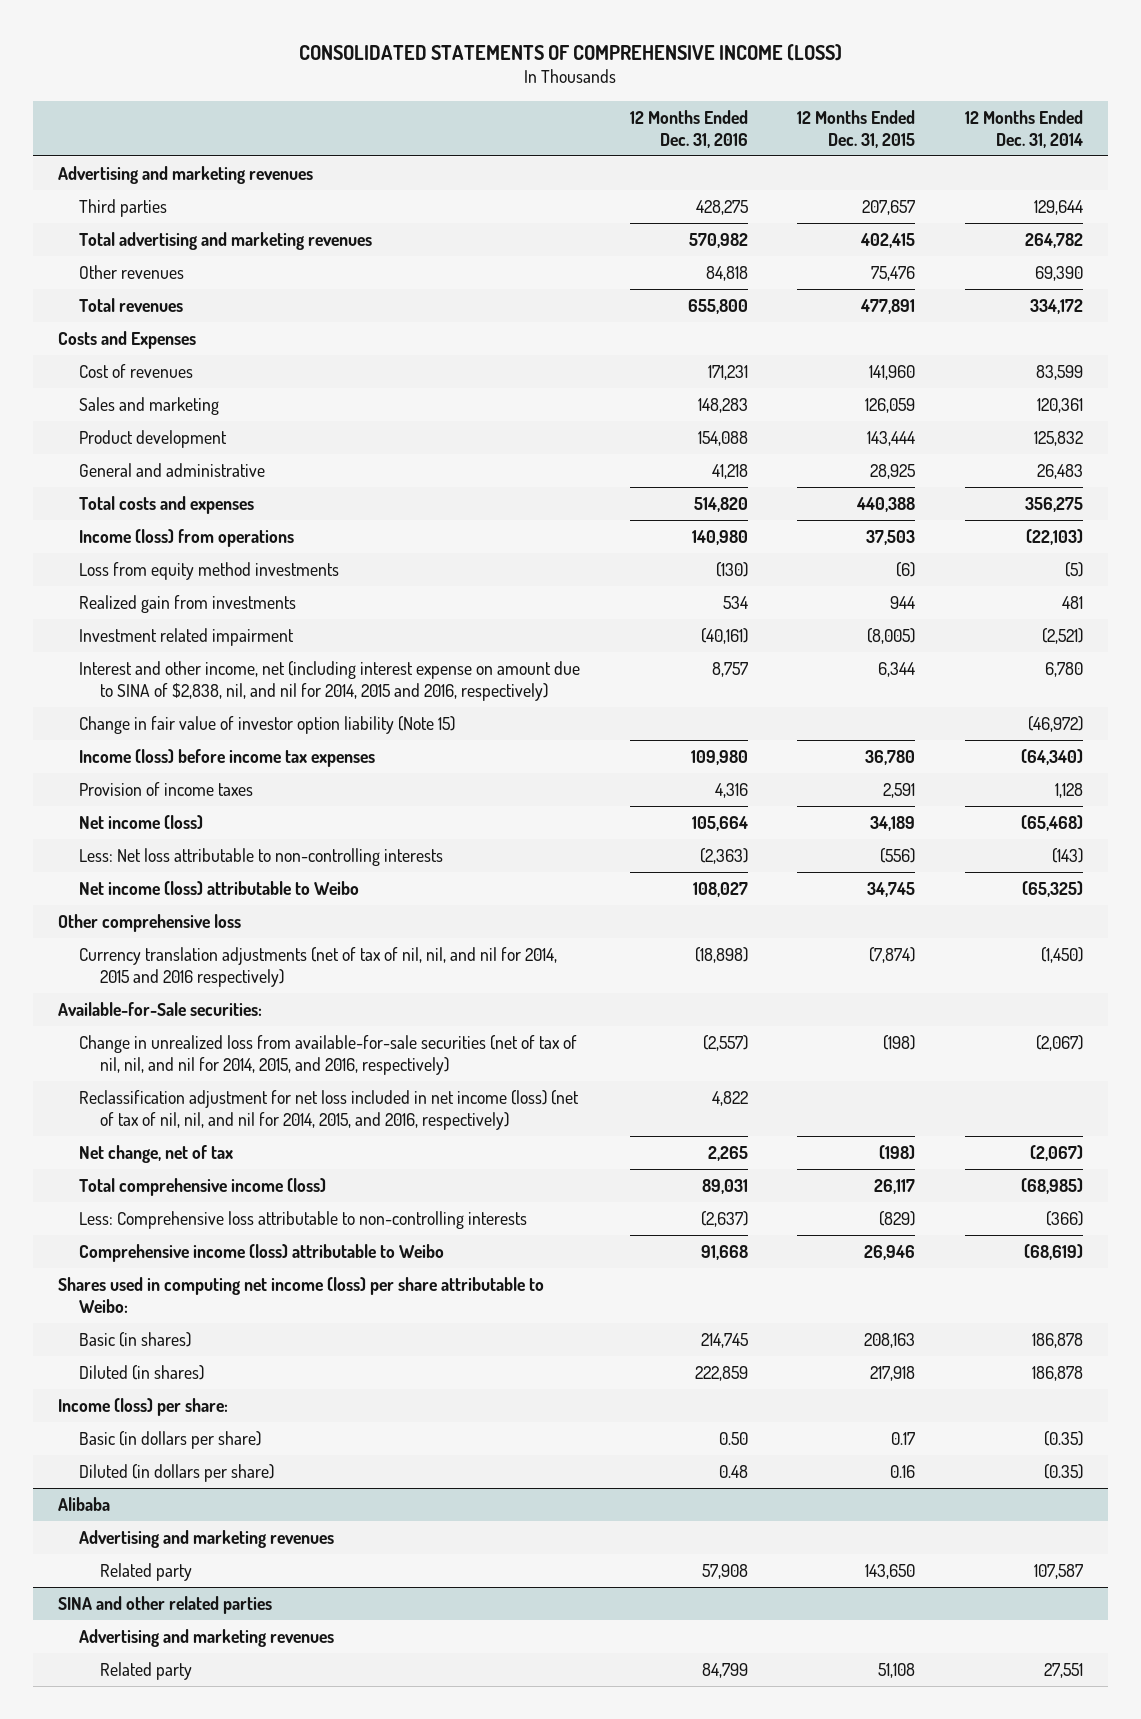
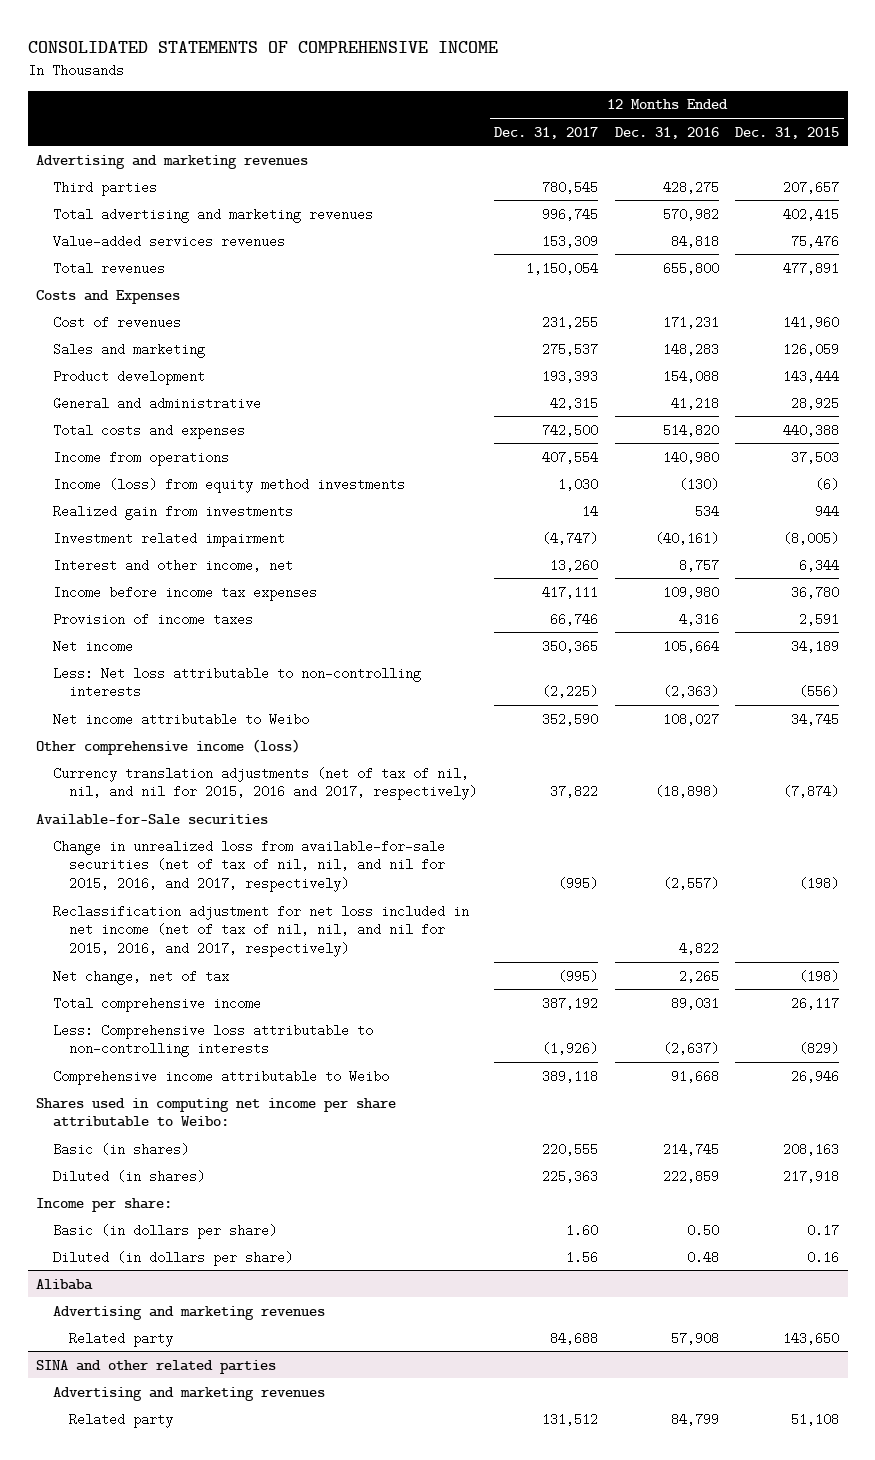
- CONSOLIDATED STATEMENTS OF COMPREHENSIVE INCOME (LOSS)
+ CONSOLIDATED STATEMENTS OF COMPREHENSIVE INCOME
- | 12 Months Ended Dec. 31, 2016 | 12 Months Ended Dec. 31, 2015 | 12 Months Ended Dec. 31, 2014
+ | 12 Months Ended Dec. 31, 2017 | 12 Months Ended Dec. 31, 2016 | 12 Months Ended Dec. 31, 2015
- Other revenues | 84,818 | 75,476 | 69,390
+ Value-added services revenues | 153,309 | 84,818 | 75,476
- Income (loss) from operations | 140,980 | 37,503 | (22,103)
- Loss from equity method investments | (130) | (6) | (5)
+ Income from operations | 407,554 | 140,980 | 37,503
+ Income (loss) from equity method investments | 1,030 | (130) | (6)
- Interest and other income, net (including interest expense on amount due to SINA of $2,838, nil, and nil for 2014, 2015 and 2016, respectively) | 8,757 | 6,344 | 6,780
- Change in fair value of investor option liability (Note 15) | | | (46,972)
- Income (loss) before income tax expenses | 109,980 | 36,780 | (64,340)
+ Interest and other income, net | 13,260 | 8,757 | 6,344
+ Income before income tax expenses | 417,111 | 109,980 | 36,780
- Net income (loss) | 105,664 | 34,189 | (65,468)
+ Net income | 350,365 | 105,664 | 34,189
- Net income (loss) attributable to Weibo | 108,027 | 34,745 | (65,325)
- Other comprehensive loss
- Currency translation adjustments (net of tax of nil, nil, and nil for 2014, 2015 and 2016 respectively) | (18,898) | (7,874) | (1,450)
- Available-for-Sale securities:
- Change in unrealized loss from available-for-sale securities (net of tax of nil, nil, and nil for 2014, 2015, and 2016, respectively) | (2,557) | (198) | (2,067)
- Reclassification adjustment for net loss included in net income (loss) (net of tax of nil, nil, and nil for 2014, 2015, and 2016, respectively) | 4,822 | |
+ Net income attributable to Weibo | 352,590 | 108,027 | 34,745
+ Other comprehensive income (loss)
+ Currency translation adjustments (net of tax of nil, nil, and nil for 2015, 2016 and 2017, respectively) | 37,822 | (18,898) | (7,874)
+ Available-for-Sale securities
+ Change in unrealized loss from available-for-sale securities (net of tax of nil, nil, and nil for 2015, 2016, and 2017, respectively) | (995) | (2,557) | (198)
+ Reclassification adjustment for net loss included in net income (net of tax of nil, nil, and nil for 2015, 2016, and 2017, respectively) | | 4,822 |
- Total comprehensive income (loss) | 89,031 | 26,117 | (68,985)
+ Total comprehensive income | 387,192 | 89,031 | 26,117
- Comprehensive income (loss) attributable to Weibo | 91,668 | 26,946 | (68,619)
- Shares used in computing net income (loss) per share attributable to Weibo:
+ Comprehensive income attributable to Weibo | 389,118 | 91,668 | 26,946
+ Shares used in computing net income per share attributable to Weibo:
- Income (loss) per share:
+ Income per share:

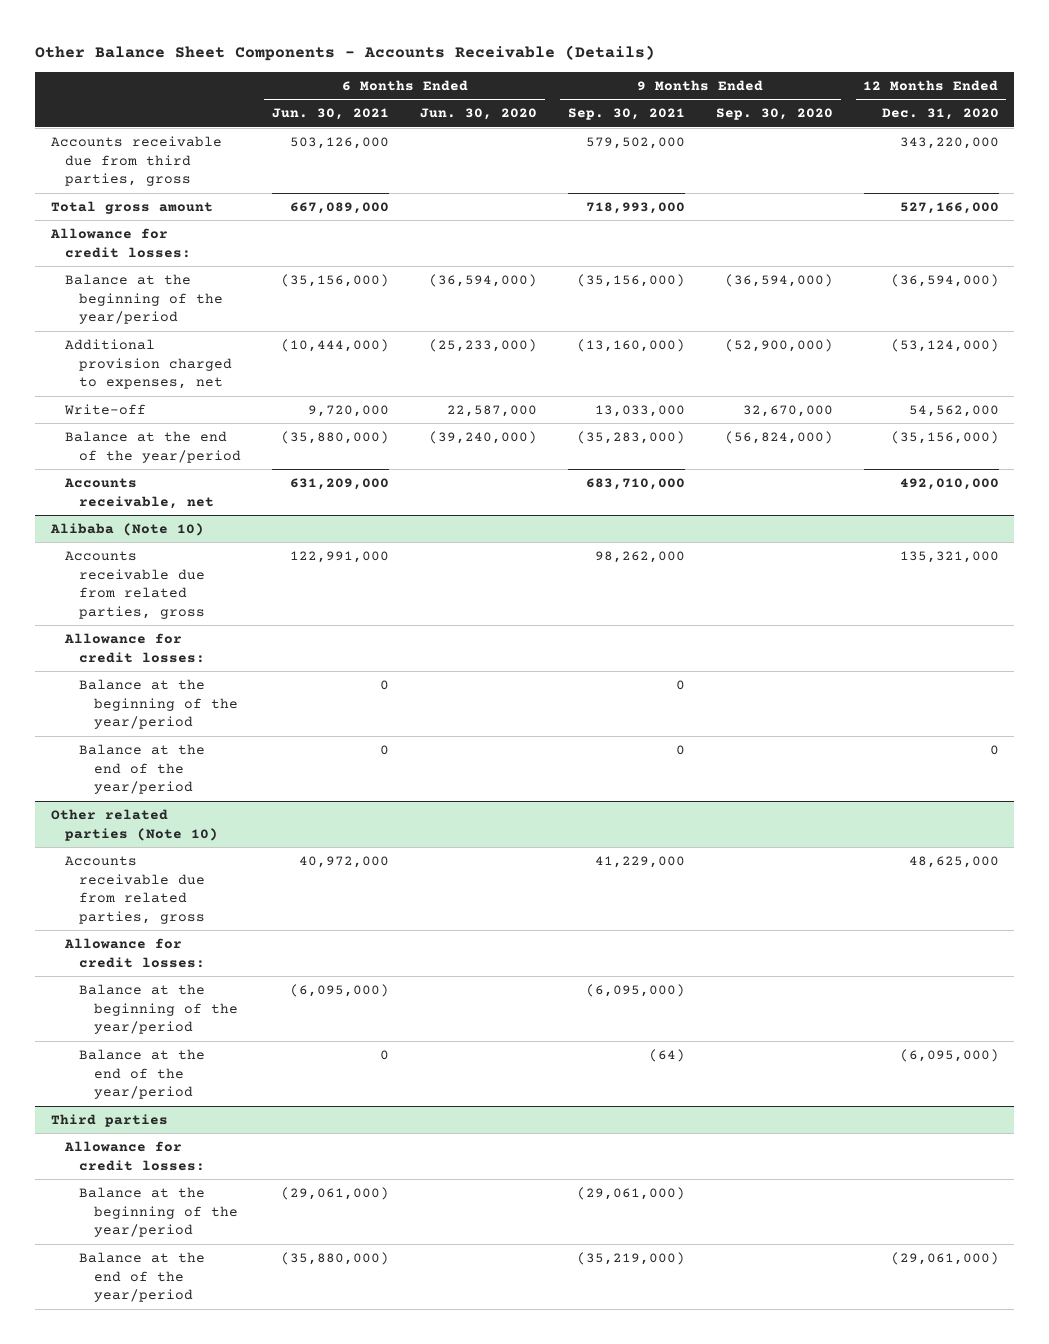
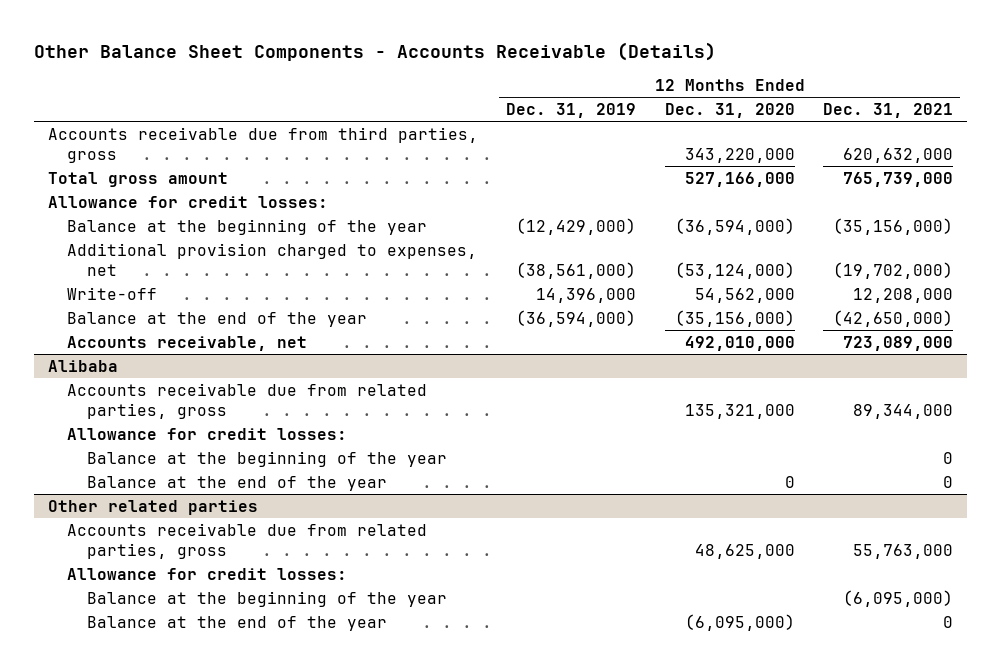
- | 6 Months Ended Jun. 30, 2021 | 6 Months Ended Jun. 30, 2020 | 9 Months Ended Sep. 30, 2021 | 9 Months Ended Sep. 30, 2020 | 12 Months Ended Dec. 31, 2020
+ | 12 Months Ended Dec. 31, 2019 | 12 Months Ended Dec. 31, 2020 | 12 Months Ended Dec. 31, 2021
- Balance at the beginning of the year/period | (35,156,000) | (36,594,000) | (35,156,000) | (36,594,000) | (36,594,000)
+ Balance at the beginning of the year | (12,429,000) | (36,594,000) | (35,156,000)
- Balance at the end of the year/period | (35,880,000) | (39,240,000) | (35,283,000) | (56,824,000) | (35,156,000)
+ Balance at the end of the year | (36,594,000) | (35,156,000) | (42,650,000)
- Alibaba (Note 10)
+ Alibaba
- Balance at the beginning of the year/period | 0 | | 0 | |
- Balance at the end of the year/period | 0 | | 0 | | 0
- Other related parties (Note 10)
+ Balance at the beginning of the year | | | 0
+ Balance at the end of the year | | 0 | 0
+ Other related parties
- Balance at the beginning of the year/period | (6,095,000) | | (6,095,000) | |
- Balance at the end of the year/period | 0 | | (64) | | (6,095,000)
- Third parties
- Allowance for credit losses:
- Balance at the beginning of the year/period | (29,061,000) | | (29,061,000) | |
- Balance at the end of the year/period | (35,880,000) | | (35,219,000) | | (29,061,000)
+ Balance at the beginning of the year | | | (6,095,000)
+ Balance at the end of the year | | (6,095,000) | 0

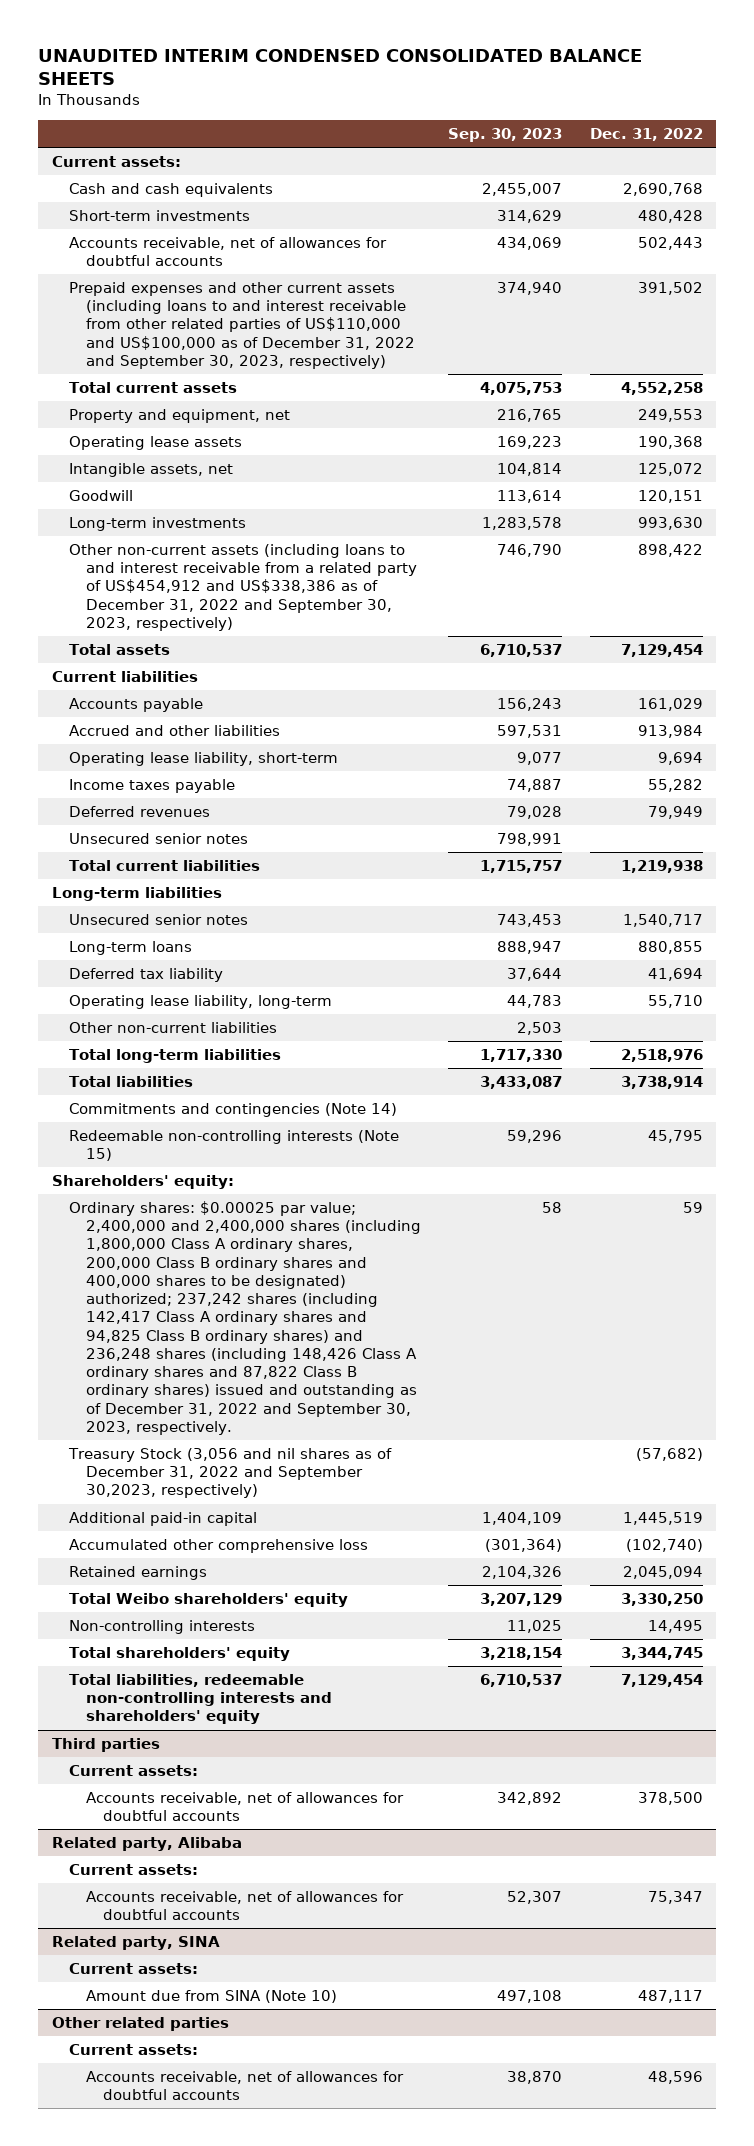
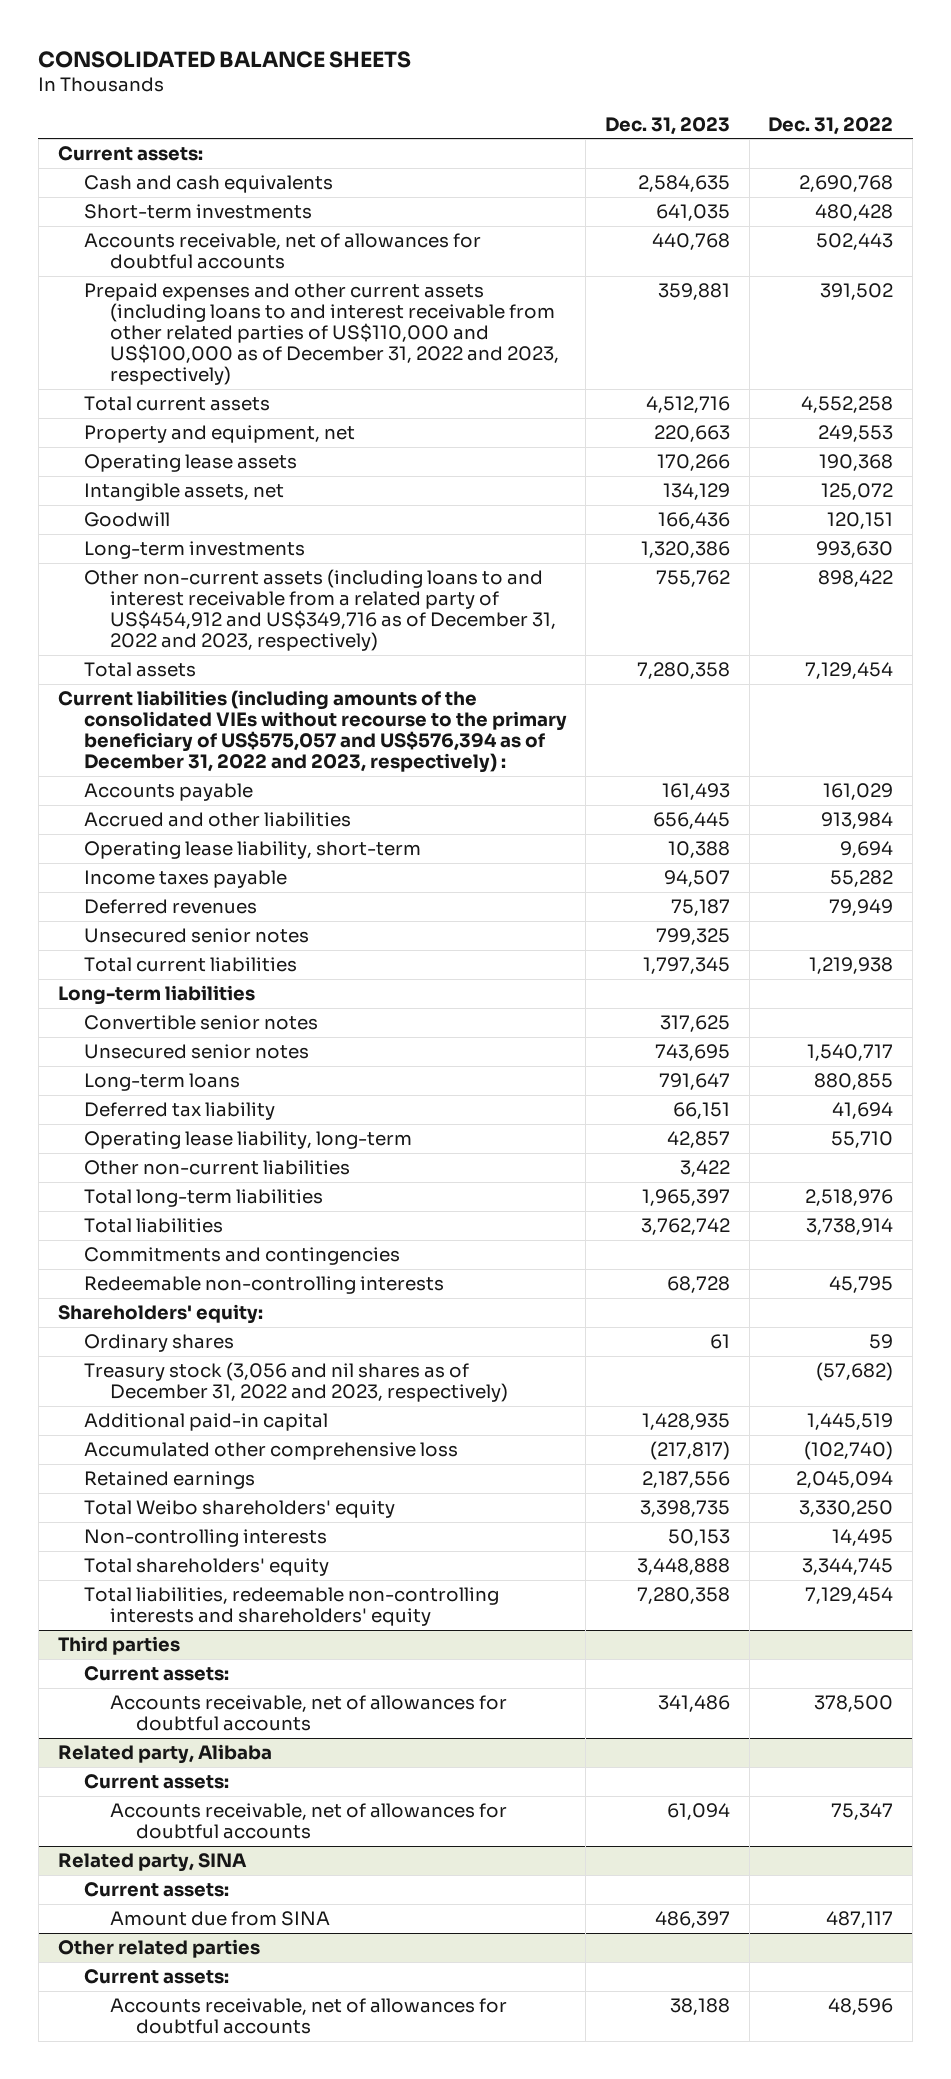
- UNAUDITED INTERIM CONDENSED CONSOLIDATED BALANCE SHEETS
+ CONSOLIDATED BALANCE SHEETS
- | Sep. 30, 2023 | Dec. 31, 2022
+ | Dec. 31, 2023 | Dec. 31, 2022
- Prepaid expenses and other current assets (including loans to and interest receivable from other related parties of US$110,000 and US$100,000 as of December 31, 2022 and September 30, 2023, respectively) | 374,940 | 391,502
+ Prepaid expenses and other current assets (including loans to and interest receivable from other related parties of US$110,000 and US$100,000 as of December 31, 2022 and 2023, respectively) | 359,881 | 391,502
- Other non-current assets (including loans to and interest receivable from a related party of US$454,912 and US$338,386 as of December 31, 2022 and September 30, 2023, respectively) | 746,790 | 898,422
+ Other non-current assets (including loans to and interest receivable from a related party of US$454,912 and US$349,716 as of December 31, 2022 and 2023, respectively) | 755,762 | 898,422
- Current liabilities
+ Current liabilities (including amounts of the consolidated VIEs without recourse to the primary beneficiary of US$575,057 and US$576,394 as of December 31, 2022 and 2023, respectively) :
+ Convertible senior notes | 317,625 |
- Commitments and contingencies (Note 14)
- Redeemable non-controlling interests (Note 15) | 59,296 | 45,795
+ Commitments and contingencies
+ Redeemable non-controlling interests | 68,728 | 45,795
- Ordinary shares: $0.00025 par value; 2,400,000 and 2,400,000 shares (including 1,800,000 Class A ordinary shares, 200,000 Class B ordinary shares and 400,000 shares to be designated) authorized; 237,242 shares (including 142,417 Class A ordinary shares and 94,825 Class B ordinary shares) and 236,248 shares (including 148,426 Class A ordinary shares and 87,822 Class B ordinary shares) issued and outstanding as of December 31, 2022 and September 30, 2023, respectively. | 58 | 59
- Treasury Stock (3,056 and nil shares as of December 31, 2022 and September 30,2023, respectively) | | (57,682)
+ Ordinary shares | 61 | 59
+ Treasury stock (3,056 and nil shares as of December 31, 2022 and 2023, respectively) | | (57,682)
@ Related party, SINA
- Amount due from SINA (Note 10) | 497,108 | 487,117
+ Amount due from SINA | 486,397 | 487,117

